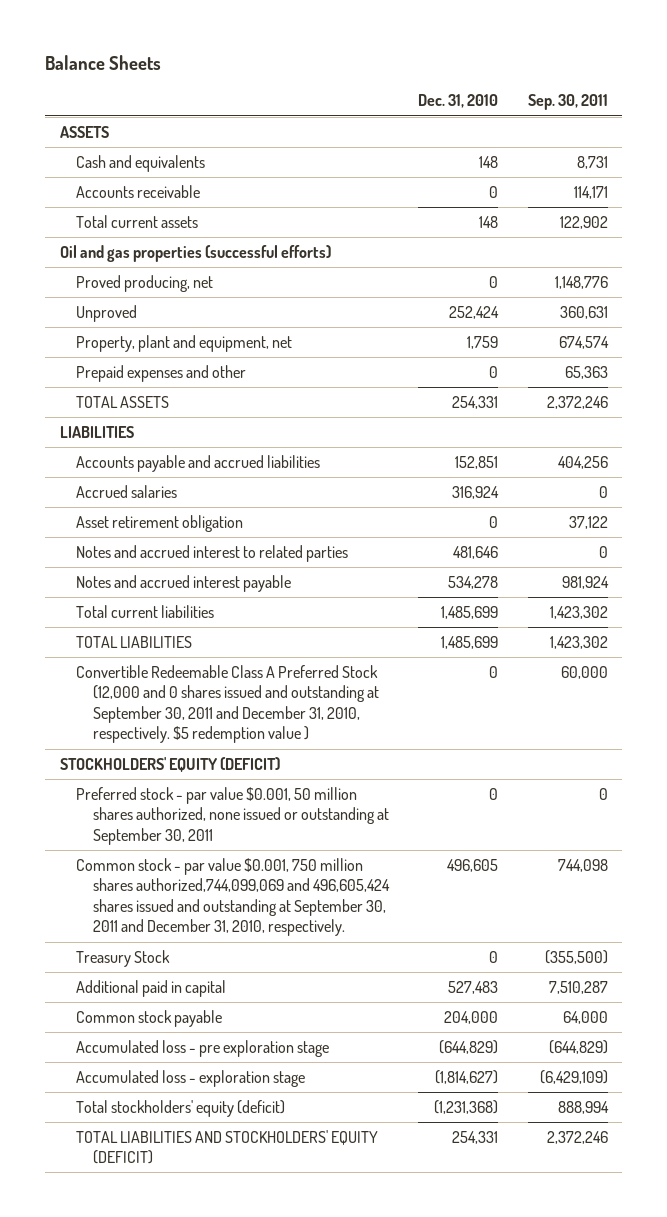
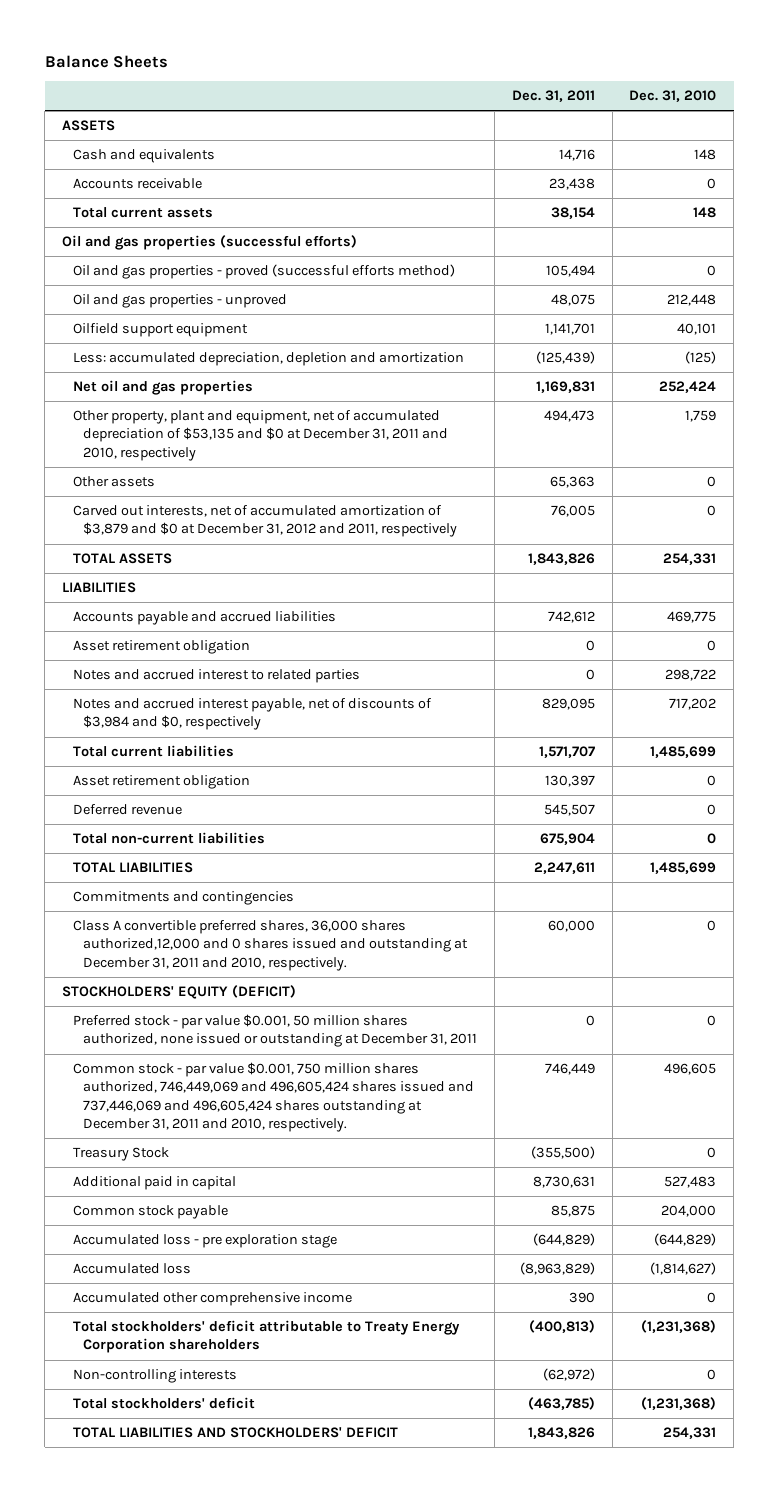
- | Dec. 31, 2010 | Sep. 30, 2011
+ | Dec. 31, 2011 | Dec. 31, 2010
- Proved producing, net | 0 | 1,148,776
- Unproved | 252,424 | 360,631
- Property, plant and equipment, net | 1,759 | 674,574
- Prepaid expenses and other | 0 | 65,363
+ Oil and gas properties - proved (successful efforts method) | 105,494 | 0
+ Oil and gas properties - unproved | 48,075 | 212,448
+ Oilfield support equipment | 1,141,701 | 40,101
+ Less: accumulated depreciation, depletion and amortization | (125,439) | (125)
+ Net oil and gas properties | 1,169,831 | 252,424
+ Other property, plant and equipment, net of accumulated depreciation of $53,135 and $0 at December 31, 2011 and 2010, respectively | 494,473 | 1,759
+ Other assets | 65,363 | 0
+ Carved out interests, net of accumulated amortization of $3,879 and $0 at December 31, 2012 and 2011, respectively | 76,005 | 0
- Accounts payable and accrued liabilities | 152,851 | 404,256
- Accrued salaries | 316,924 | 0
+ Accounts payable and accrued liabilities | 742,612 | 469,775
- Notes and accrued interest to related parties | 481,646 | 0
- Notes and accrued interest payable | 534,278 | 981,924
+ Notes and accrued interest to related parties | 0 | 298,722
+ Notes and accrued interest payable, net of discounts of $3,984 and $0, respectively | 829,095 | 717,202
+ Asset retirement obligation | 130,397 | 0
+ Deferred revenue | 545,507 | 0
+ Total non-current liabilities | 675,904 | 0
- Convertible Redeemable Class A Preferred Stock (12,000 and 0 shares issued and outstanding at September 30, 2011 and December 31, 2010, respectively. $5 redemption value ) | 0 | 60,000
+ Commitments and contingencies
+ Class A convertible preferred shares, 36,000 shares authorized,12,000 and 0 shares issued and outstanding at December 31, 2011 and 2010, respectively. | 60,000 | 0
- Preferred stock - par value $0.001, 50 million shares authorized, none issued or outstanding at September 30, 2011 | 0 | 0
- Common stock - par value $0.001, 750 million shares authorized,744,099,069 and 496,605,424 shares issued and outstanding at September 30, 2011 and December 31, 2010, respectively. | 496,605 | 744,098
+ Preferred stock - par value $0.001, 50 million shares authorized, none issued or outstanding at December 31, 2011 | 0 | 0
+ Common stock - par value $0.001, 750 million shares authorized, 746,449,069 and 496,605,424 shares issued and 737,446,069 and 496,605,424 shares outstanding at December 31, 2011 and 2010, respectively. | 746,449 | 496,605
- Accumulated loss - exploration stage | (1,814,627) | (6,429,109)
- Total stockholders' equity (deficit) | (1,231,368) | 888,994
- TOTAL LIABILITIES AND STOCKHOLDERS' EQUITY (DEFICIT) | 254,331 | 2,372,246
+ Accumulated loss | (8,963,829) | (1,814,627)
+ Accumulated other comprehensive income | 390 | 0
+ Total stockholders' deficit attributable to Treaty Energy Corporation shareholders | (400,813) | (1,231,368)
+ Non-controlling interests | (62,972) | 0
+ Total stockholders' deficit | (463,785) | (1,231,368)
+ TOTAL LIABILITIES AND STOCKHOLDERS' DEFICIT | 1,843,826 | 254,331

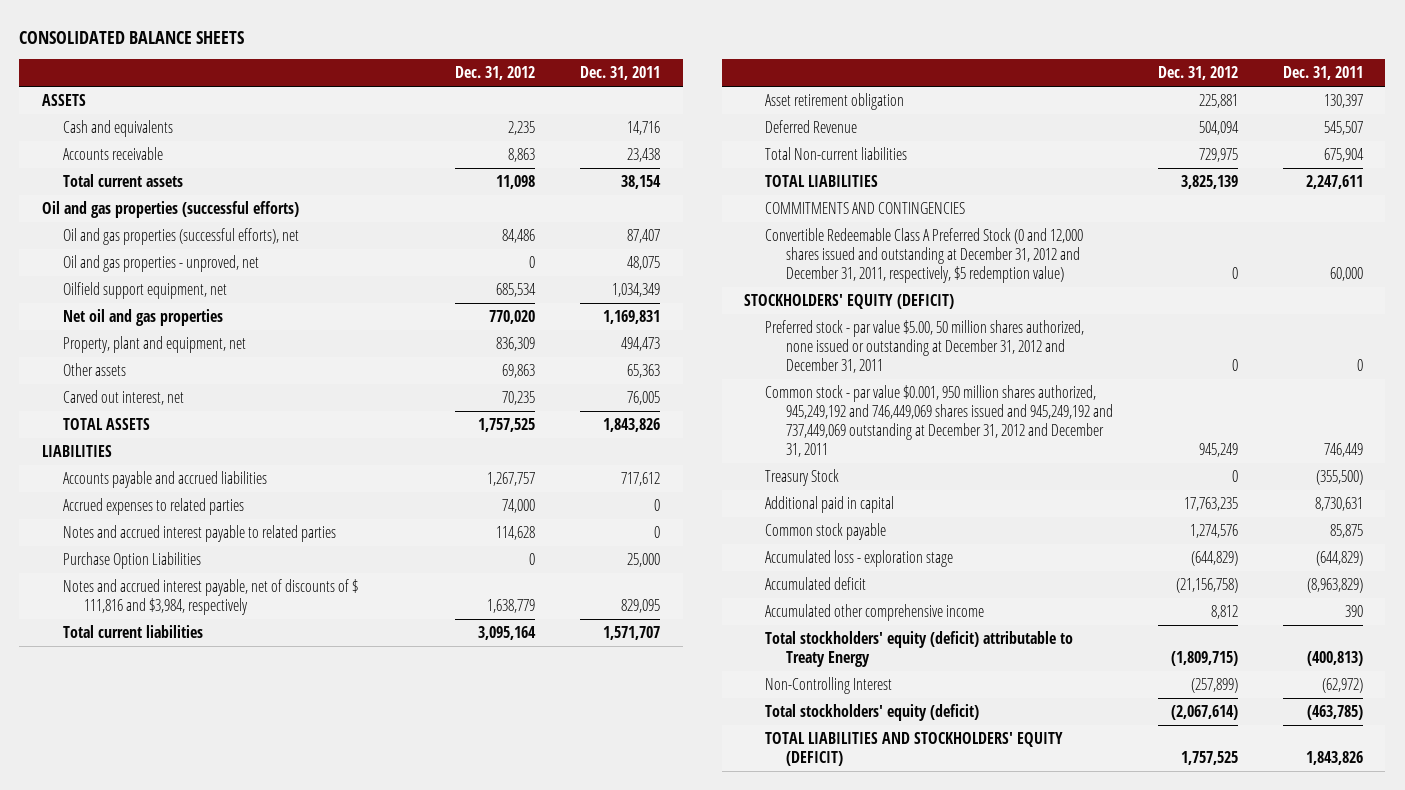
- Balance Sheets
+ CONSOLIDATED BALANCE SHEETS
- | Dec. 31, 2011 | Dec. 31, 2010
+ | Dec. 31, 2012 | Dec. 31, 2011
- Oil and gas properties - proved (successful efforts method) | 105,494 | 0
- Oil and gas properties - unproved | 48,075 | 212,448
- Oilfield support equipment | 1,141,701 | 40,101
- Less: accumulated depreciation, depletion and amortization | (125,439) | (125)
+ Oil and gas properties (successful efforts), net | 84,486 | 87,407
+ Oil and gas properties - unproved, net | 0 | 48,075
+ Oilfield support equipment, net | 685,534 | 1,034,349
- Other property, plant and equipment, net of accumulated depreciation of $53,135 and $0 at December 31, 2011 and 2010, respectively | 494,473 | 1,759
+ Property, plant and equipment, net | 836,309 | 494,473
- Carved out interests, net of accumulated amortization of $3,879 and $0 at December 31, 2012 and 2011, respectively | 76,005 | 0
+ Carved out interest, net | 70,235 | 76,005
- Accounts payable and accrued liabilities | 742,612 | 469,775
- Asset retirement obligation | 0 | 0
- Notes and accrued interest to related parties | 0 | 298,722
- Notes and accrued interest payable, net of discounts of $3,984 and $0, respectively | 829,095 | 717,202
+ Accounts payable and accrued liabilities | 1,267,757 | 717,612
+ Accrued expenses to related parties | 74,000 | 0
+ Notes and accrued interest payable to related parties | 114,628 | 0
+ Purchase Option Liabilities | 0 | 25,000
+ Notes and accrued interest payable, net of discounts of $ 111,816 and $3,984, respectively | 1,638,779 | 829,095
- Deferred revenue | 545,507 | 0
- Total non-current liabilities | 675,904 | 0
+ Deferred Revenue | 504,094 | 545,507
+ Total Non-current liabilities | 729,975 | 675,904
- Commitments and contingencies
- Class A convertible preferred shares, 36,000 shares authorized,12,000 and 0 shares issued and outstanding at December 31, 2011 and 2010, respectively. | 60,000 | 0
+ COMMITMENTS AND CONTINGENCIES
+ Convertible Redeemable Class A Preferred Stock (0 and 12,000 shares issued and outstanding at December 31, 2012 and December 31, 2011, respectively, $5 redemption value) | 0 | 60,000
- Preferred stock - par value $0.001, 50 million shares authorized, none issued or outstanding at December 31, 2011 | 0 | 0
- Common stock - par value $0.001, 750 million shares authorized, 746,449,069 and 496,605,424 shares issued and 737,446,069 and 496,605,424 shares outstanding at December 31, 2011 and 2010, respectively. | 746,449 | 496,605
+ Preferred stock - par value $5.00, 50 million shares authorized, none issued or outstanding at December 31, 2012 and December 31, 2011 | 0 | 0
+ Common stock - par value $0.001, 950 million shares authorized, 945,249,192 and 746,449,069 shares issued and 945,249,192 and 737,449,069 outstanding at December 31, 2012 and December 31, 2011 | 945,249 | 746,449
- Accumulated loss - pre exploration stage | (644,829) | (644,829)
- Accumulated loss | (8,963,829) | (1,814,627)
+ Accumulated loss - exploration stage | (644,829) | (644,829)
+ Accumulated deficit | (21,156,758) | (8,963,829)
- Total stockholders' deficit attributable to Treaty Energy Corporation shareholders | (400,813) | (1,231,368)
- Non-controlling interests | (62,972) | 0
- Total stockholders' deficit | (463,785) | (1,231,368)
- TOTAL LIABILITIES AND STOCKHOLDERS' DEFICIT | 1,843,826 | 254,331
+ Total stockholders' equity (deficit) attributable to Treaty Energy | (1,809,715) | (400,813)
+ Non-Controlling Interest | (257,899) | (62,972)
+ Total stockholders' equity (deficit) | (2,067,614) | (463,785)
+ TOTAL LIABILITIES AND STOCKHOLDERS' EQUITY (DEFICIT) | 1,757,525 | 1,843,826

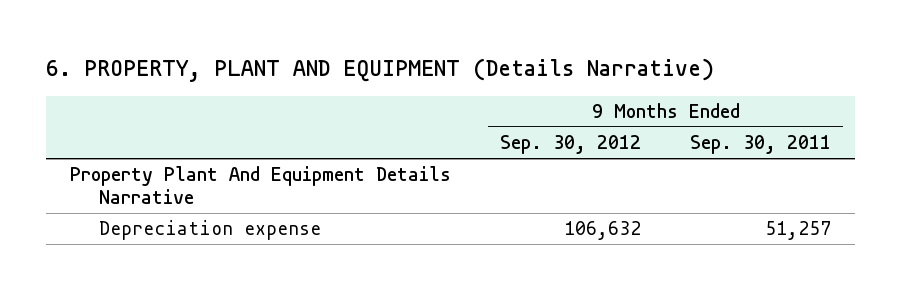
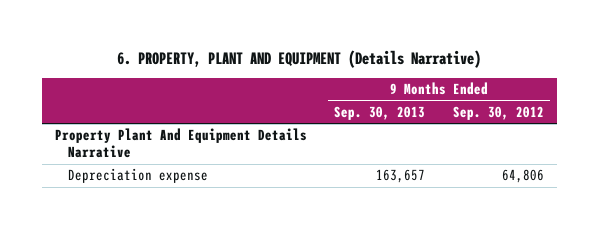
- | 9 Months Ended Sep. 30, 2012 | 9 Months Ended Sep. 30, 2011
+ | 9 Months Ended Sep. 30, 2013 | 9 Months Ended Sep. 30, 2012
- Depreciation expense | 106,632 | 51,257
+ Depreciation expense | 163,657 | 64,806

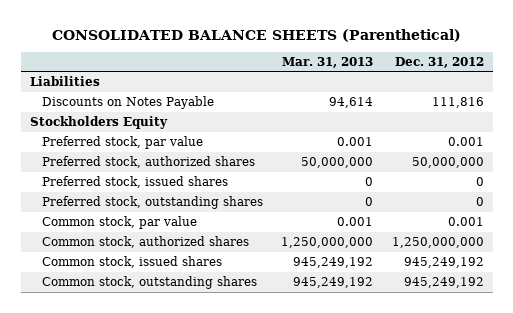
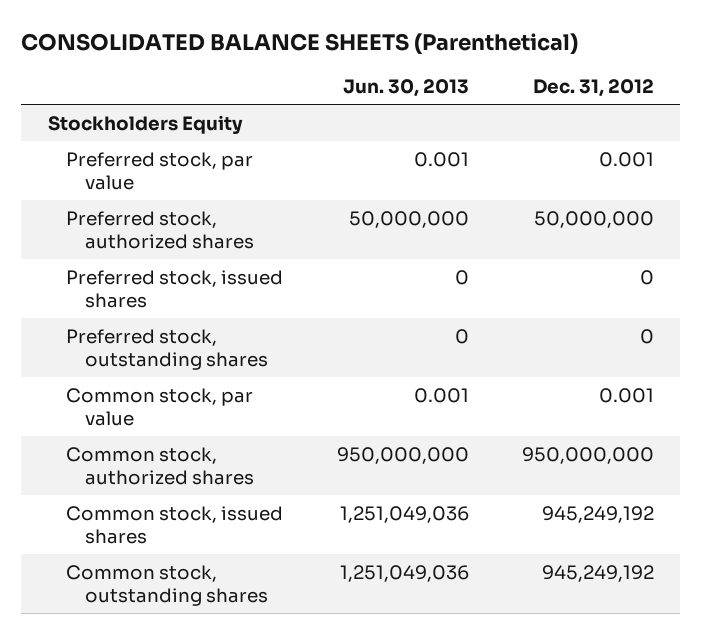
- | Mar. 31, 2013 | Dec. 31, 2012
+ | Jun. 30, 2013 | Dec. 31, 2012
- Liabilities
- Discounts on Notes Payable | 94,614 | 111,816
- Common stock, authorized shares | 1,250,000,000 | 1,250,000,000
+ Common stock, authorized shares | 950,000,000 | 950,000,000

